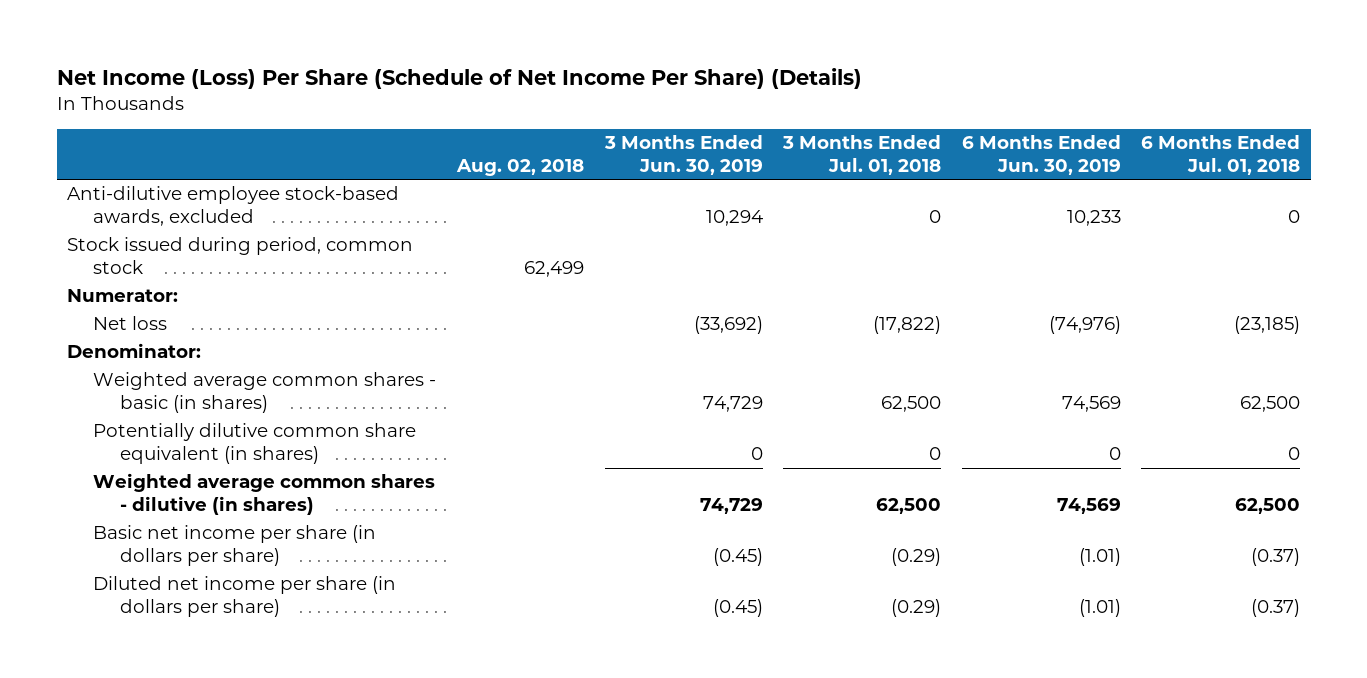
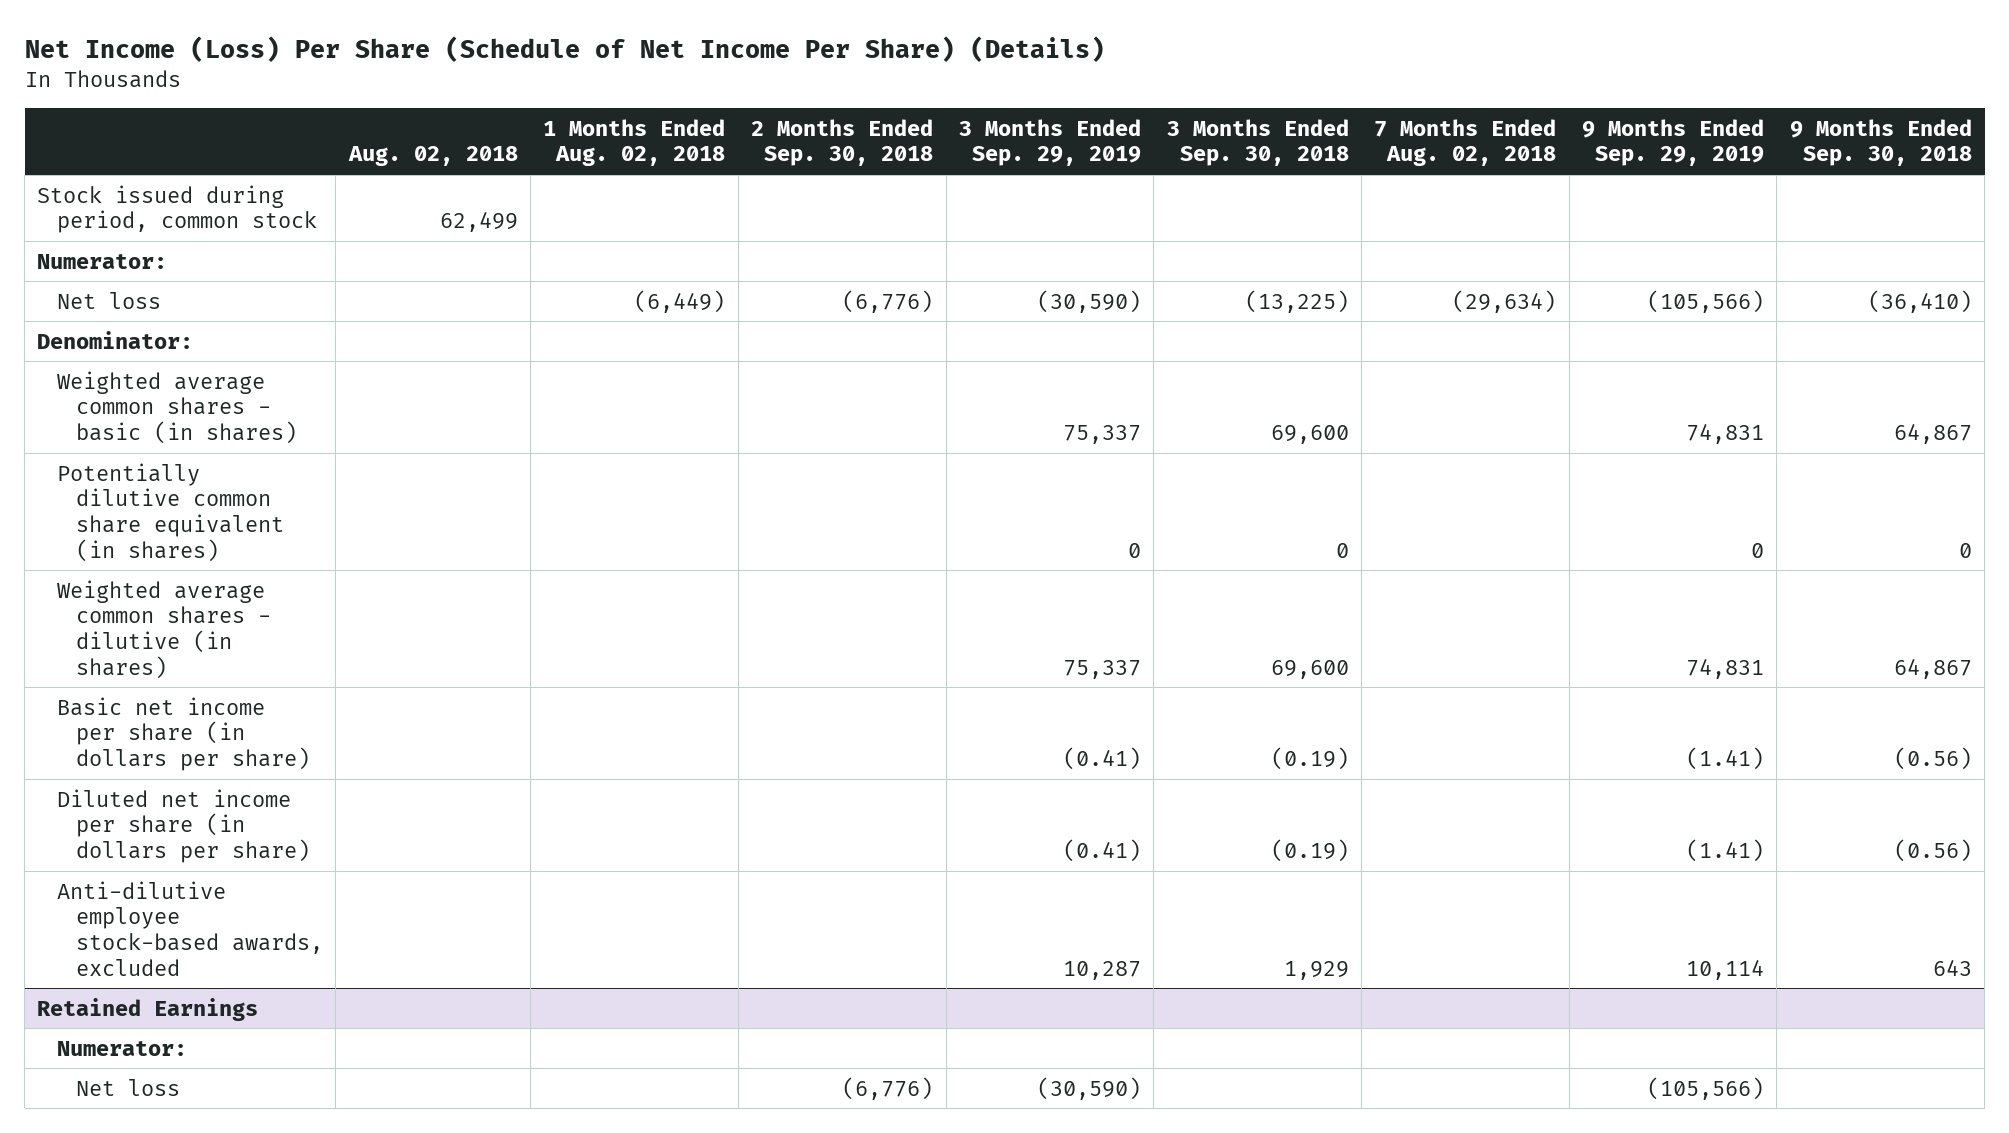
- | Aug. 02, 2018 | 3 Months Ended Jun. 30, 2019 | 3 Months Ended Jul. 01, 2018 | 6 Months Ended Jun. 30, 2019 | 6 Months Ended Jul. 01, 2018
+ | Aug. 02, 2018 | 1 Months Ended Aug. 02, 2018 | 2 Months Ended Sep. 30, 2018 | 3 Months Ended Sep. 29, 2019 | 3 Months Ended Sep. 30, 2018 | 7 Months Ended Aug. 02, 2018 | 9 Months Ended Sep. 29, 2019 | 9 Months Ended Sep. 30, 2018
moved down: Anti-dilutive employee stock-based awards, excluded | | | | 10,287 | 1,929 | | 10,114 | 643
+ Retained Earnings
+ Numerator:
+ Net loss | | | (6,776) | (30,590) | | | (105,566) |

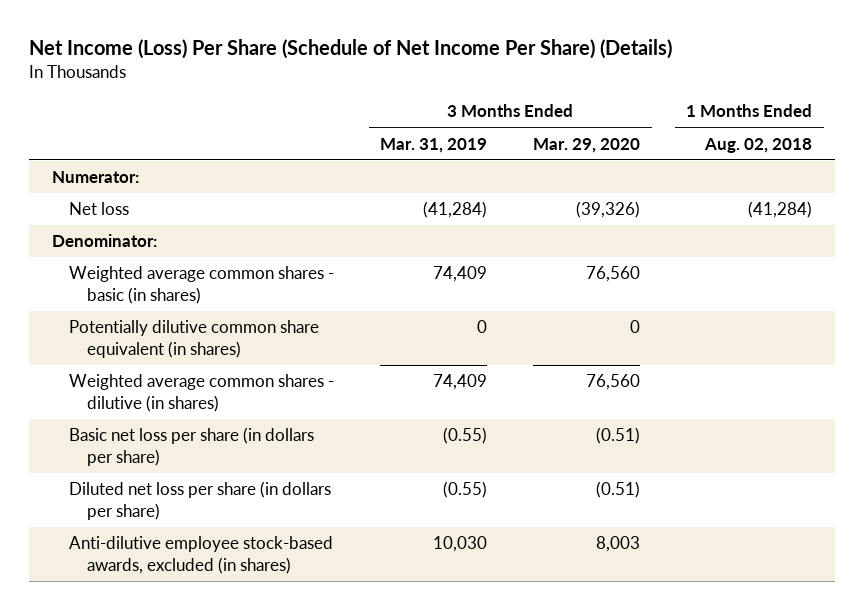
- | Aug. 02, 2018 | 1 Months Ended Aug. 02, 2018 | 2 Months Ended Sep. 30, 2018 | 3 Months Ended Sep. 29, 2019 | 3 Months Ended Sep. 30, 2018 | 7 Months Ended Aug. 02, 2018 | 9 Months Ended Sep. 29, 2019 | 9 Months Ended Sep. 30, 2018
+ | 3 Months Ended Mar. 31, 2019 | 3 Months Ended Mar. 29, 2020 | 1 Months Ended Aug. 02, 2018
- Stock issued during period, common stock | 62,499 | | | | | | |
- Net loss | | (6,449) | (6,776) | (30,590) | (13,225) | (29,634) | (105,566) | (36,410)
+ Net loss | (41,284) | (39,326) | (41,284)
- Basic net income per share (in dollars per share) | | | | (0.41) | (0.19) | | (1.41) | (0.56)
- Diluted net income per share (in dollars per share) | | | | (0.41) | (0.19) | | (1.41) | (0.56)
- Anti-dilutive employee stock-based awards, excluded | | | | 10,287 | 1,929 | | 10,114 | 643
- Retained Earnings
- Numerator:
- Net loss | | | (6,776) | (30,590) | | | (105,566) |
+ Basic net loss per share (in dollars per share) | (0.55) | (0.51) |
+ Diluted net loss per share (in dollars per share) | (0.55) | (0.51) |
+ Anti-dilutive employee stock-based awards, excluded (in shares) | 10,030 | 8,003 |

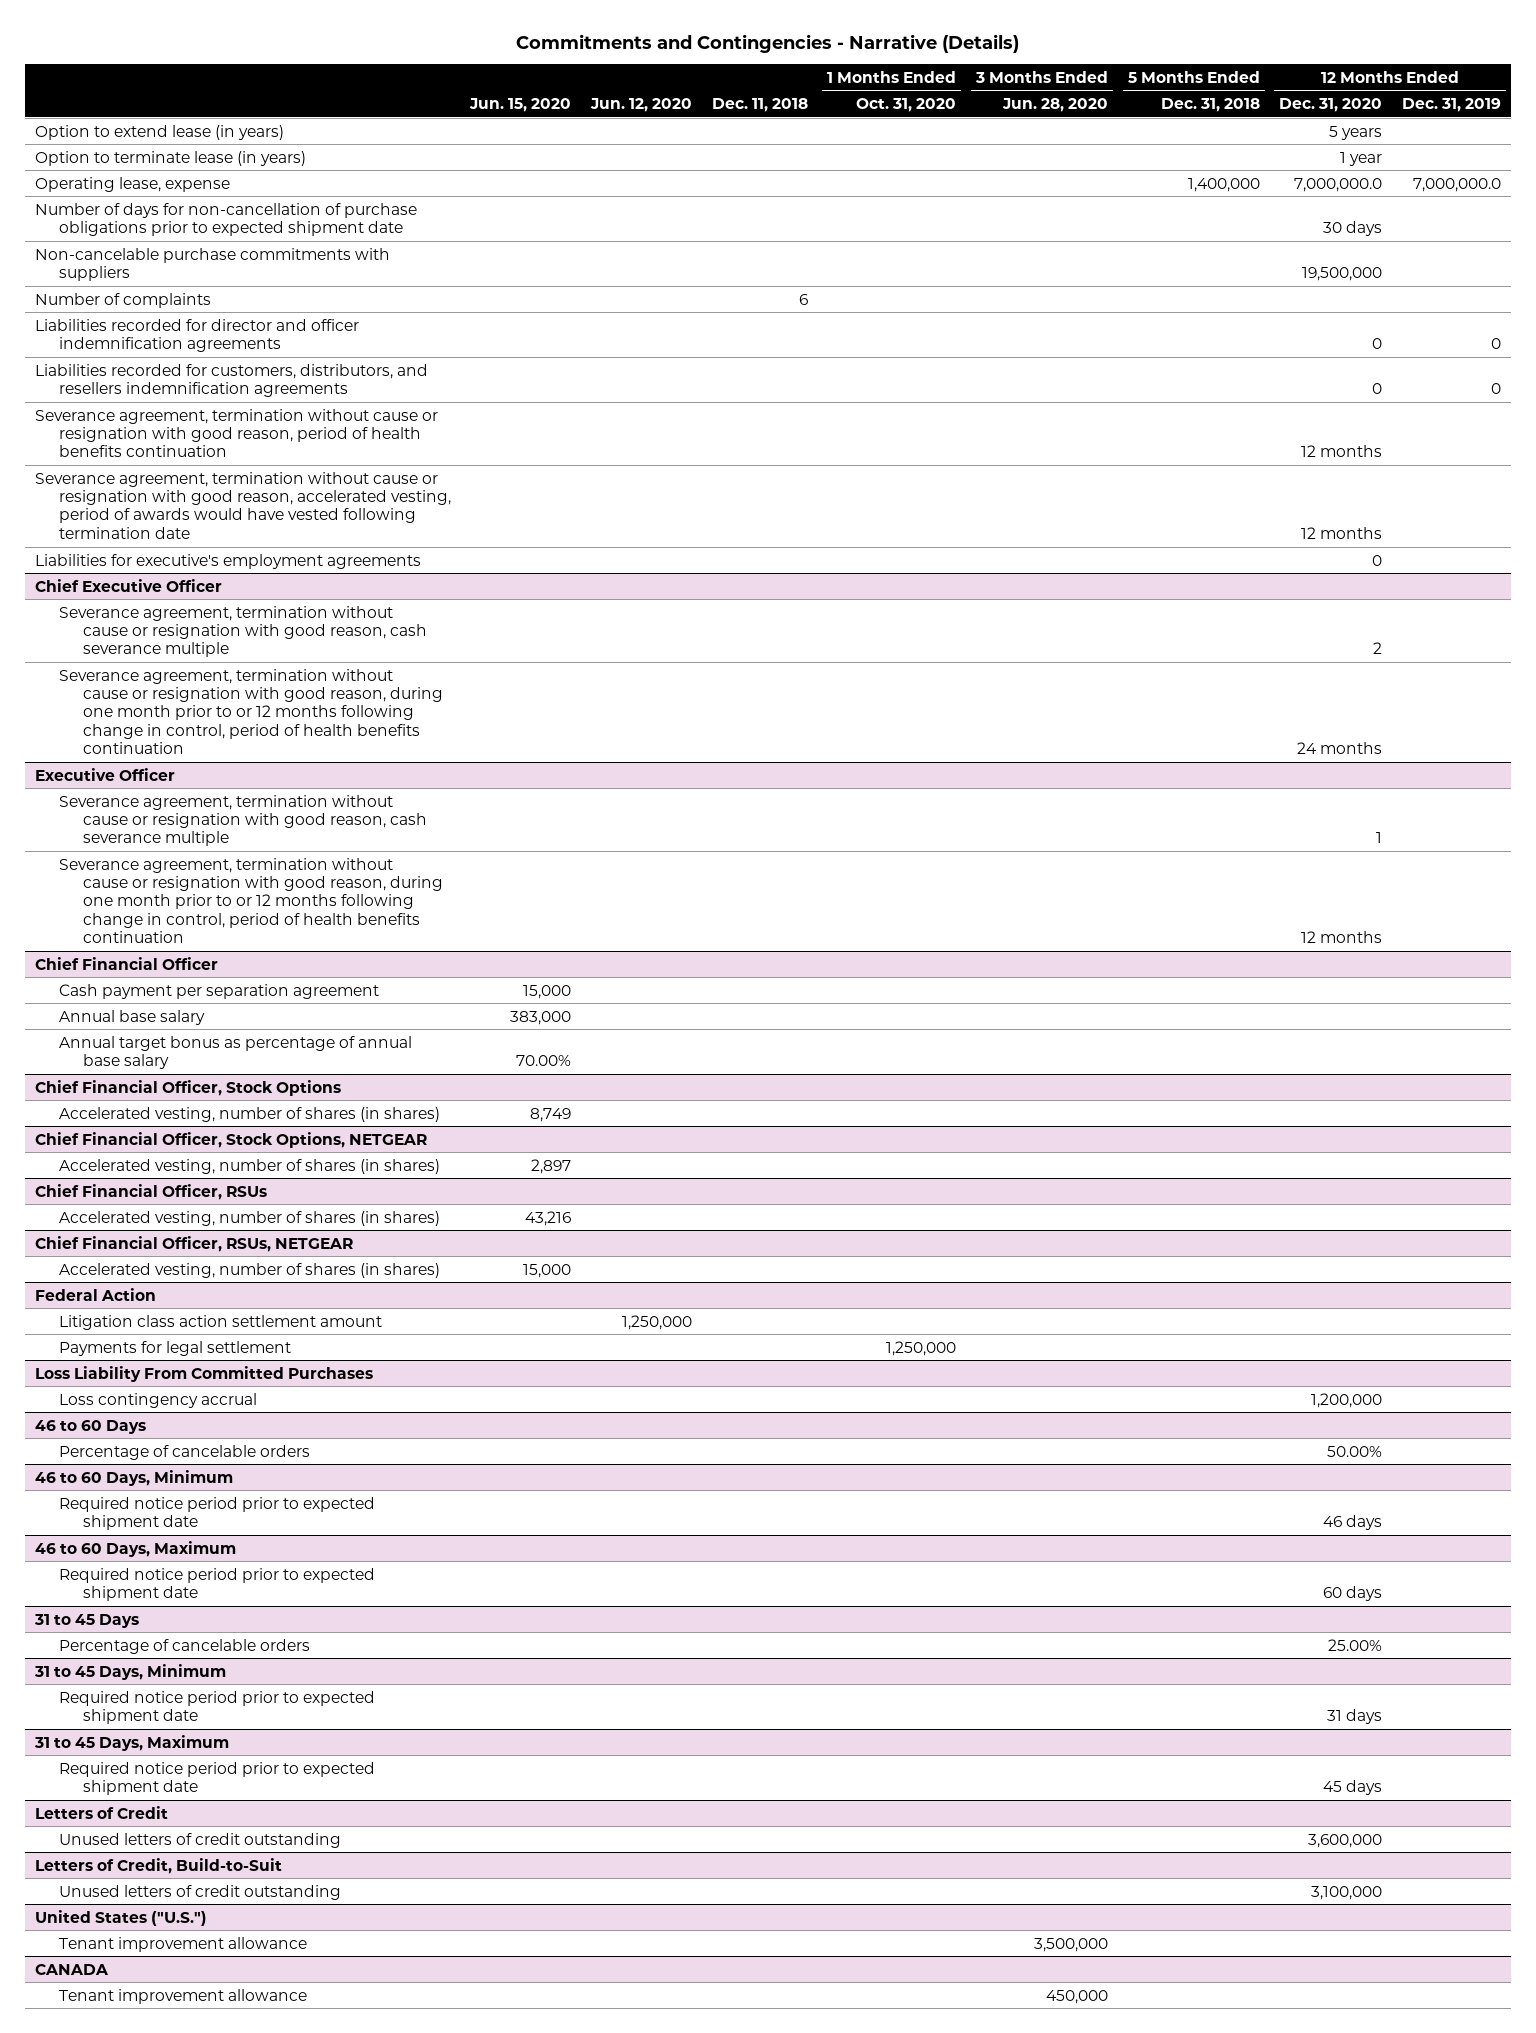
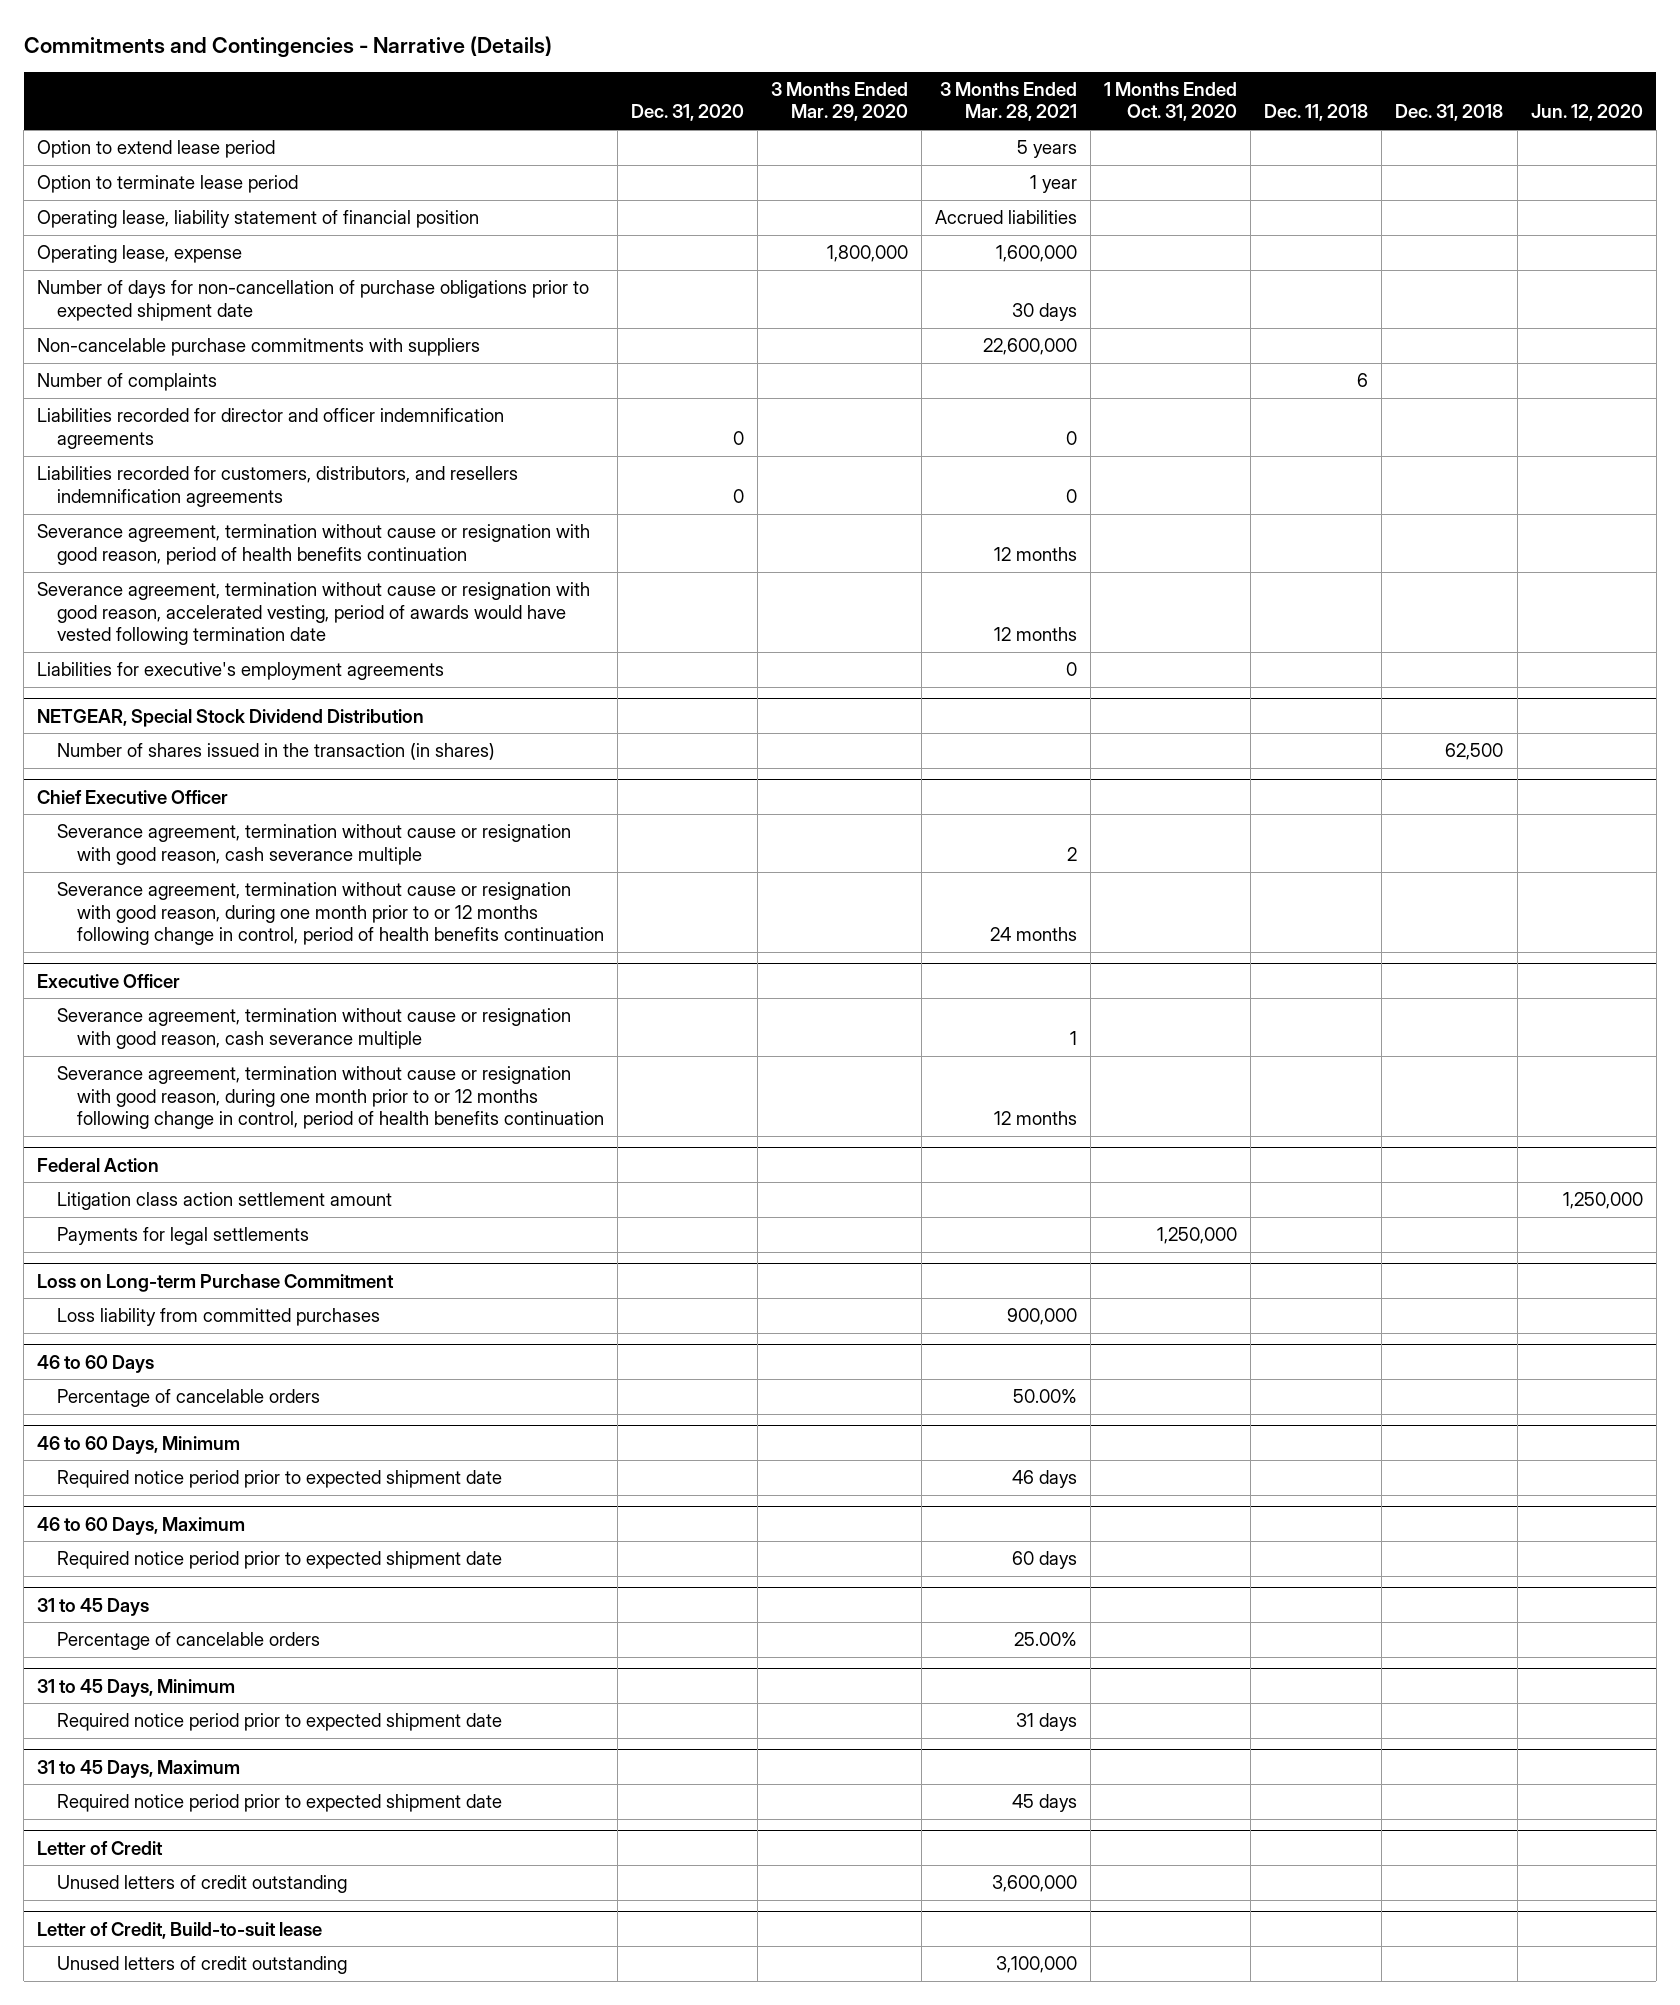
- | Jun. 15, 2020 | Jun. 12, 2020 | Dec. 11, 2018 | 1 Months Ended Oct. 31, 2020 | 3 Months Ended Jun. 28, 2020 | 5 Months Ended Dec. 31, 2018 | 12 Months Ended Dec. 31, 2020 | 12 Months Ended Dec. 31, 2019
+ | Dec. 31, 2020 | 3 Months Ended Mar. 29, 2020 | 3 Months Ended Mar. 28, 2021 | 1 Months Ended Oct. 31, 2020 | Dec. 11, 2018 | Dec. 31, 2018 | Jun. 12, 2020
- Option to extend lease (in years) | | | | | | | 5 years |
- Option to terminate lease (in years) | | | | | | | 1 year |
+ Option to extend lease period | | | 5 years | | | |
+ Option to terminate lease period | | | 1 year | | | |
+ Operating lease, liability statement of financial position | | | Accrued liabilities | | | |
+ NETGEAR, Special Stock Dividend Distribution
+ Number of shares issued in the transaction (in shares) | | | | | | 62,500 |
- Chief Financial Officer
- Cash payment per separation agreement | 15,000 | | | | | | |
- Annual base salary | 383,000 | | | | | | |
- Annual target bonus as percentage of annual base salary | 70.00% | | | | | | |
- Chief Financial Officer, Stock Options
- Accelerated vesting, number of shares (in shares) | 8,749 | | | | | | |
- Chief Financial Officer, Stock Options, NETGEAR
- Accelerated vesting, number of shares (in shares) | 2,897 | | | | | | |
- Chief Financial Officer, RSUs
- Accelerated vesting, number of shares (in shares) | 43,216 | | | | | | |
- Chief Financial Officer, RSUs, NETGEAR
- Accelerated vesting, number of shares (in shares) | 15,000 | | | | | | |
@ Federal Action
- Payments for legal settlement | | | | 1,250,000 | | | |
- Loss Liability From Committed Purchases
- Loss contingency accrual | | | | | | | 1,200,000 |
@ Federal Action
+ Payments for legal settlements | | | | 1,250,000 | | |
+ Loss on Long-term Purchase Commitment
+ Loss liability from committed purchases | | | 900,000 | | | |
- Letters of Credit
+ Letter of Credit
- Letters of Credit, Build-to-Suit
+ Letter of Credit, Build-to-suit lease
- United States ("U.S.")
- Tenant improvement allowance | | | | | 3,500,000 | | |
- CANADA
- Tenant improvement allowance | | | | | 450,000 | | |

